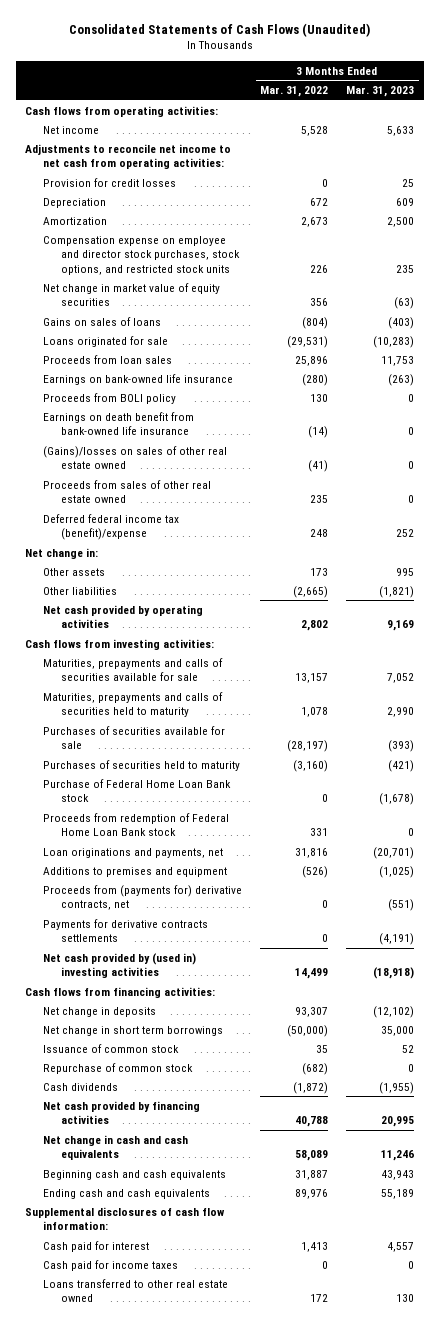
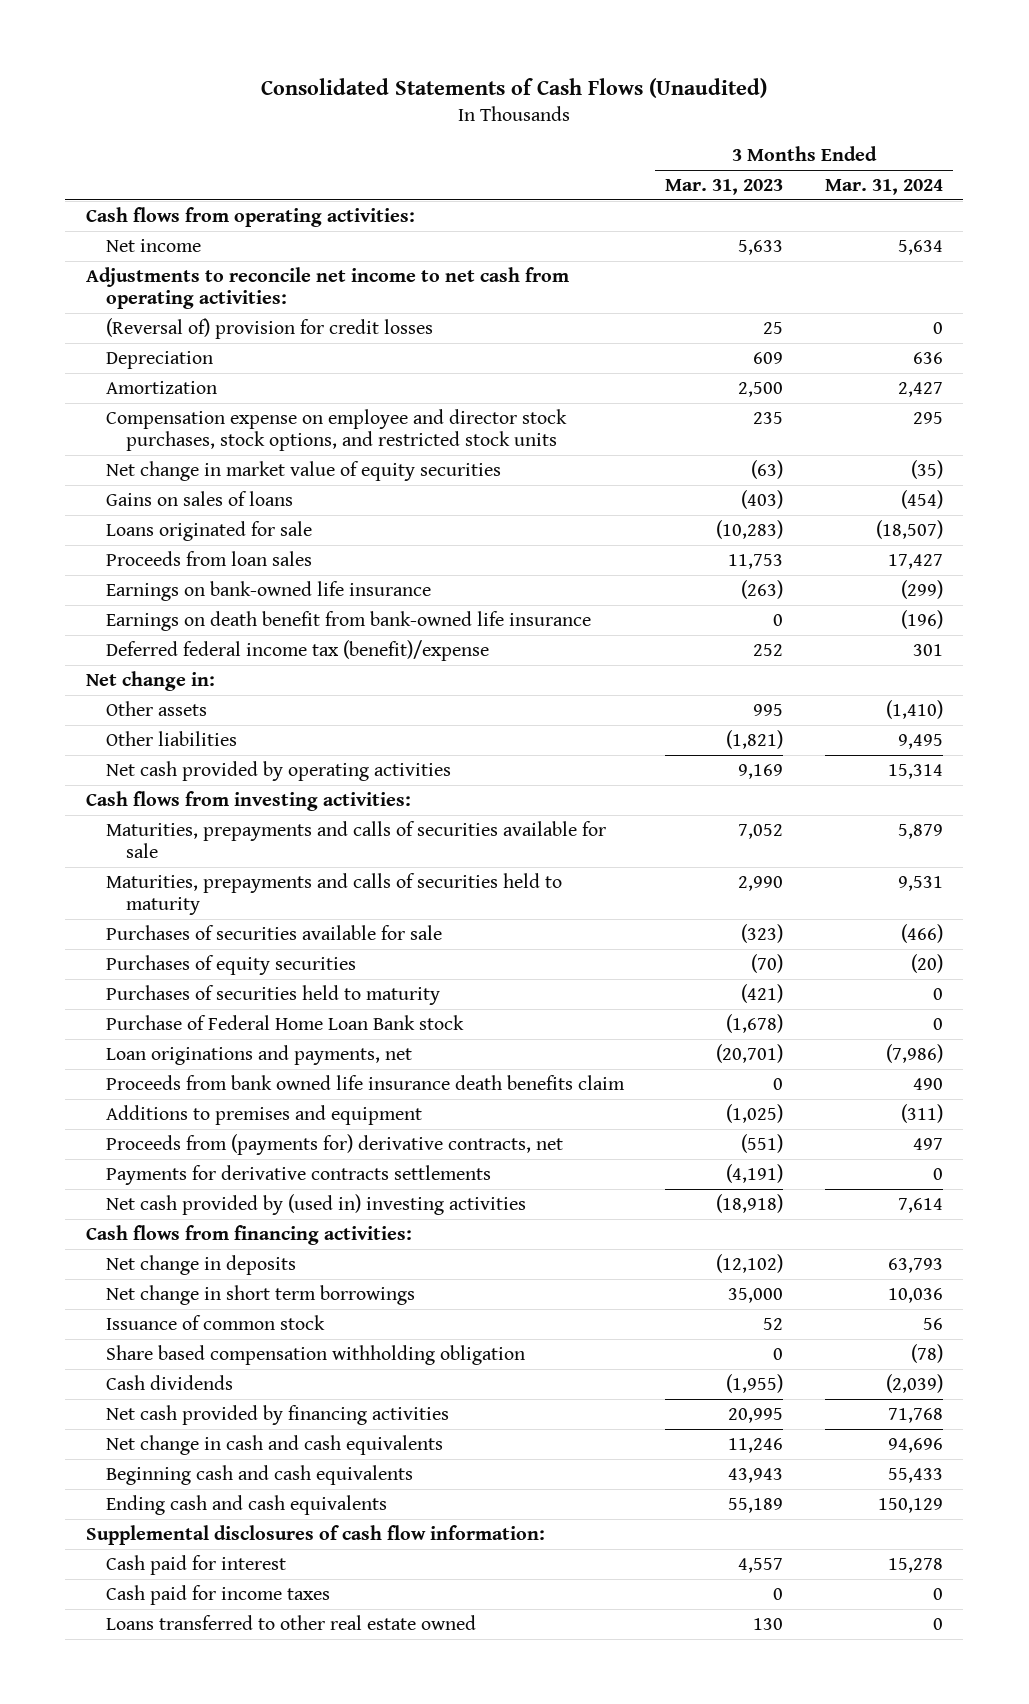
- | 3 Months Ended Mar. 31, 2022 | 3 Months Ended Mar. 31, 2023
+ | 3 Months Ended Mar. 31, 2023 | 3 Months Ended Mar. 31, 2024
- Provision for credit losses | 0 | 25
+ (Reversal of) provision for credit losses | 25 | 0
- Proceeds from BOLI policy | 130 | 0
- (Gains)/losses on sales of other real estate owned | (41) | 0
- Proceeds from sales of other real estate owned | 235 | 0
- Purchases of securities available for sale | (28,197) | (393)
+ Purchases of securities available for sale | (323) | (466)
+ Purchases of equity securities | (70) | (20)
- Proceeds from redemption of Federal Home Loan Bank stock | 331 | 0
+ Proceeds from bank owned life insurance death benefits claim | 0 | 490
- Repurchase of common stock | (682) | 0
+ Share based compensation withholding obligation | 0 | (78)

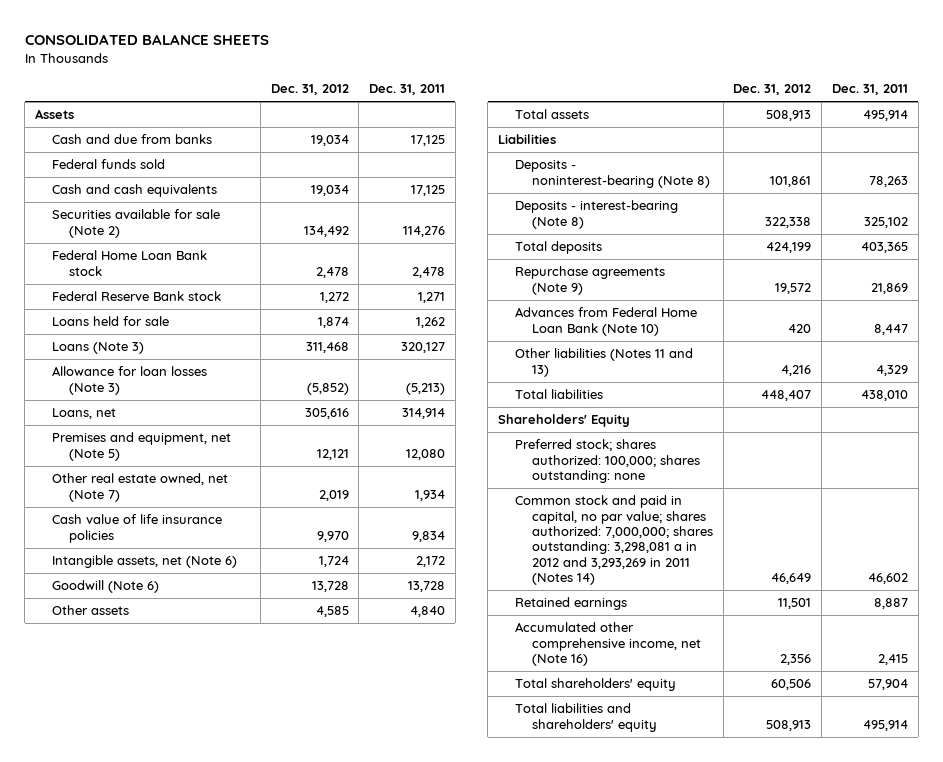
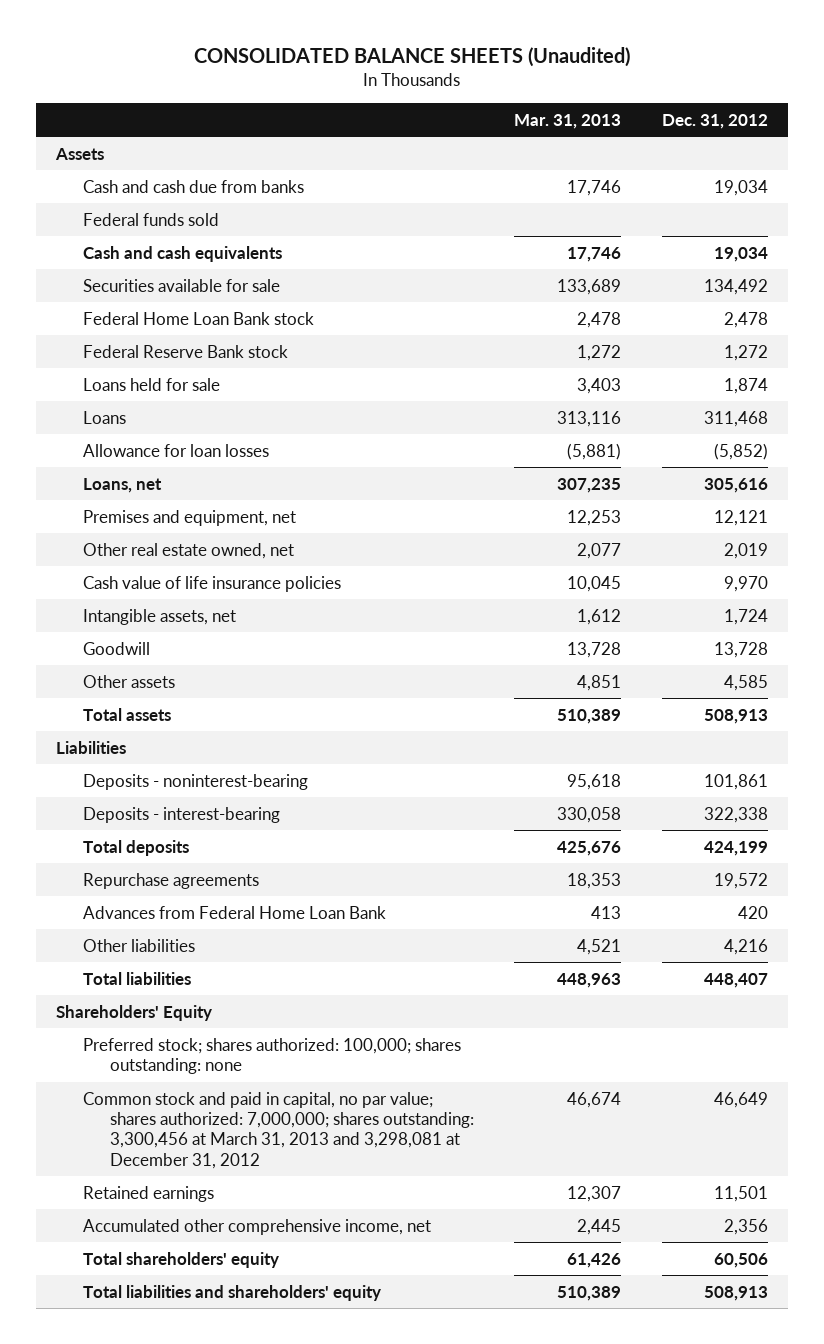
- CONSOLIDATED BALANCE SHEETS
+ CONSOLIDATED BALANCE SHEETS (Unaudited)
- | Dec. 31, 2012 | Dec. 31, 2011
+ | Mar. 31, 2013 | Dec. 31, 2012
- Cash and due from banks | 19,034 | 17,125
+ Cash and cash due from banks | 17,746 | 19,034
- Securities available for sale (Note 2) | 134,492 | 114,276
+ Securities available for sale | 133,689 | 134,492
- Loans (Note 3) | 311,468 | 320,127
- Allowance for loan losses (Note 3) | (5,852) | (5,213)
+ Loans | 313,116 | 311,468
+ Allowance for loan losses | (5,881) | (5,852)
- Premises and equipment, net (Note 5) | 12,121 | 12,080
- Other real estate owned, net (Note 7) | 2,019 | 1,934
+ Premises and equipment, net | 12,253 | 12,121
+ Other real estate owned, net | 2,077 | 2,019
- Intangible assets, net (Note 6) | 1,724 | 2,172
- Goodwill (Note 6) | 13,728 | 13,728
+ Intangible assets, net | 1,612 | 1,724
+ Goodwill | 13,728 | 13,728
- Deposits - noninterest-bearing (Note 8) | 101,861 | 78,263
- Deposits - interest-bearing (Note 8) | 322,338 | 325,102
+ Deposits - noninterest-bearing | 95,618 | 101,861
+ Deposits - interest-bearing | 330,058 | 322,338
- Repurchase agreements (Note 9) | 19,572 | 21,869
- Advances from Federal Home Loan Bank (Note 10) | 420 | 8,447
- Other liabilities (Notes 11 and 13) | 4,216 | 4,329
+ Repurchase agreements | 18,353 | 19,572
+ Advances from Federal Home Loan Bank | 413 | 420
+ Other liabilities | 4,521 | 4,216
- Common stock and paid in capital, no par value; shares authorized: 7,000,000; shares outstanding: 3,298,081 a in 2012 and 3,293,269 in 2011 (Notes 14) | 46,649 | 46,602
+ Common stock and paid in capital, no par value; shares authorized: 7,000,000; shares outstanding: 3,300,456 at March 31, 2013 and 3,298,081 at December 31, 2012 | 46,674 | 46,649
- Accumulated other comprehensive income, net (Note 16) | 2,356 | 2,415
+ Accumulated other comprehensive income, net | 2,445 | 2,356

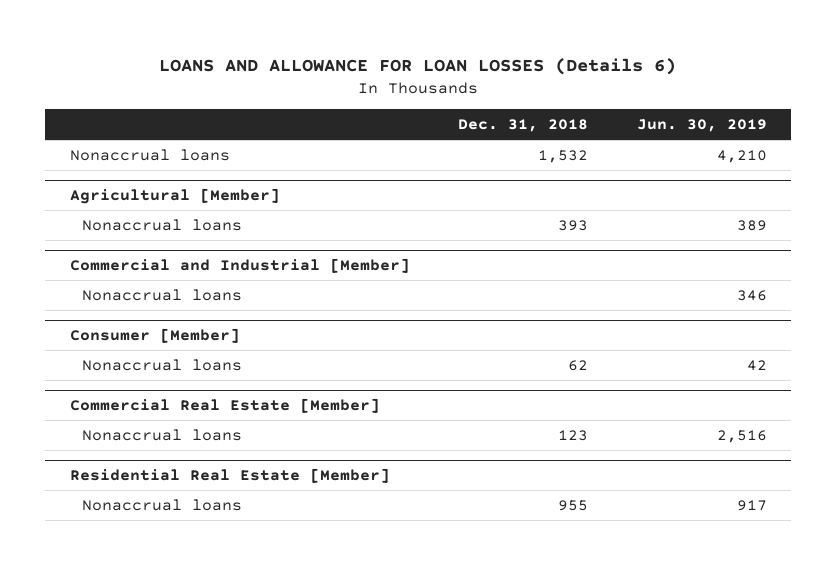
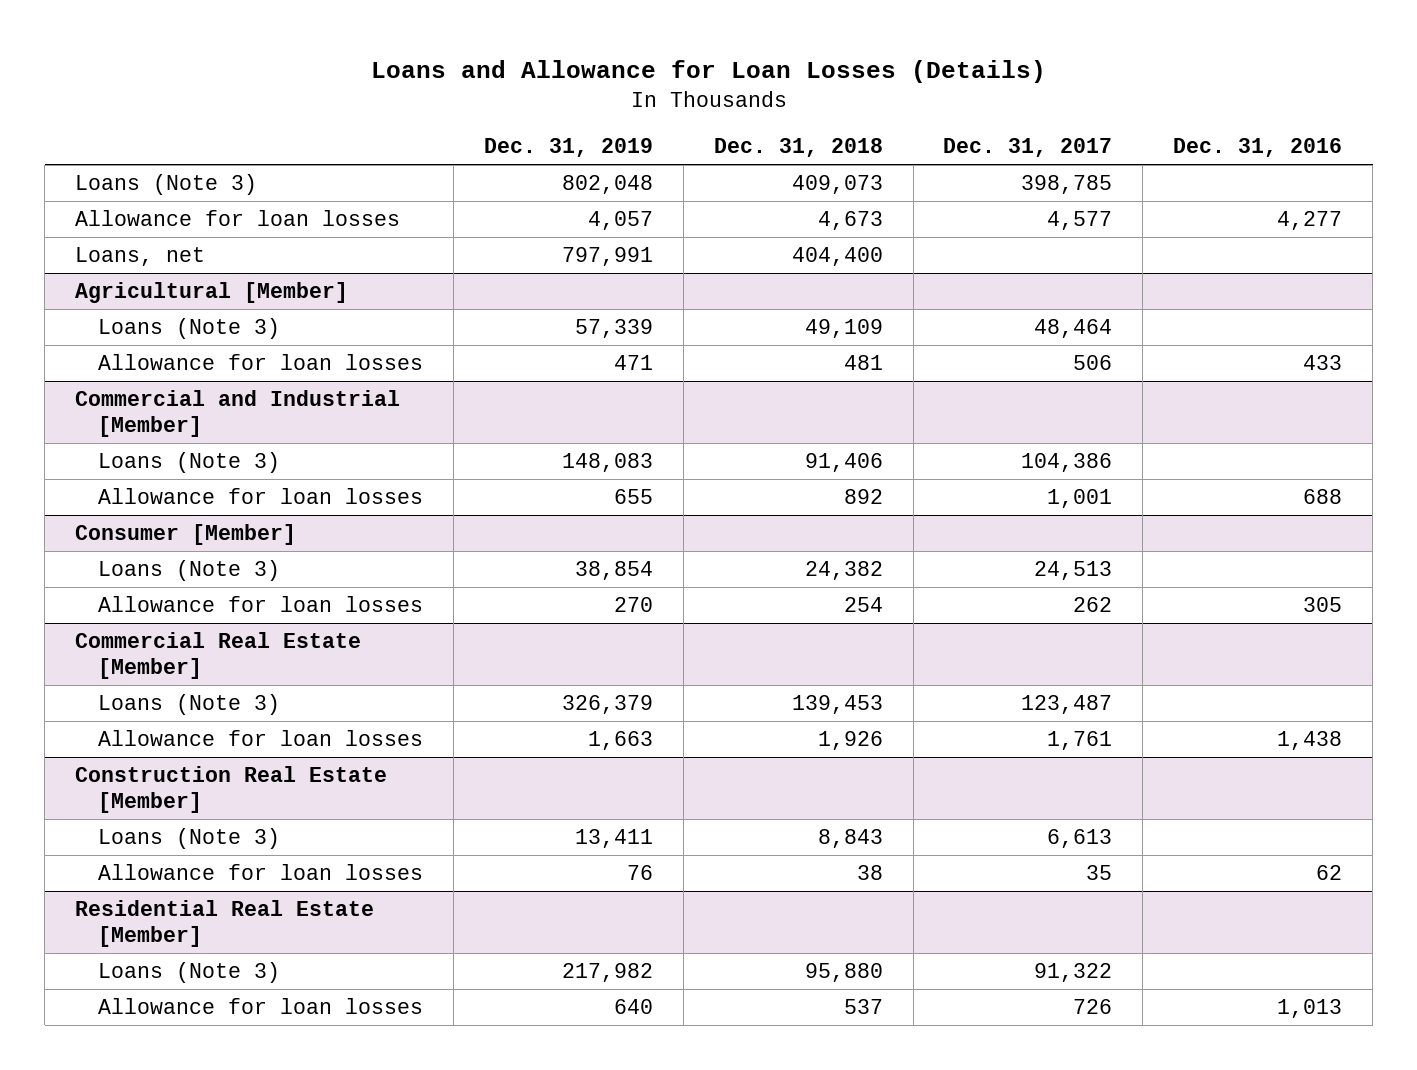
- LOANS AND ALLOWANCE FOR LOAN LOSSES (Details 6)
+ Loans and Allowance for Loan Losses (Details)
- | Dec. 31, 2018 | Jun. 30, 2019
+ | Dec. 31, 2019 | Dec. 31, 2018 | Dec. 31, 2017 | Dec. 31, 2016
- Nonaccrual loans | 1,532 | 4,210
+ Loans (Note 3) | 802,048 | 409,073 | 398,785 |
+ Allowance for loan losses | 4,057 | 4,673 | 4,577 | 4,277
+ Loans, net | 797,991 | 404,400 | |
@ Agricultural [Member]
- Nonaccrual loans | 393 | 389
+ Loans (Note 3) | 57,339 | 49,109 | 48,464 |
+ Allowance for loan losses | 471 | 481 | 506 | 433
@ Commercial and Industrial [Member]
- Nonaccrual loans | | 346
+ Loans (Note 3) | 148,083 | 91,406 | 104,386 |
+ Allowance for loan losses | 655 | 892 | 1,001 | 688
@ Consumer [Member]
- Nonaccrual loans | 62 | 42
+ Loans (Note 3) | 38,854 | 24,382 | 24,513 |
+ Allowance for loan losses | 270 | 254 | 262 | 305
@ Commercial Real Estate [Member]
- Nonaccrual loans | 123 | 2,516
+ Loans (Note 3) | 326,379 | 139,453 | 123,487 |
+ Allowance for loan losses | 1,663 | 1,926 | 1,761 | 1,438
+ Construction Real Estate [Member]
+ Loans (Note 3) | 13,411 | 8,843 | 6,613 |
+ Allowance for loan losses | 76 | 38 | 35 | 62
@ Residential Real Estate [Member]
- Nonaccrual loans | 955 | 917
+ Loans (Note 3) | 217,982 | 95,880 | 91,322 |
+ Allowance for loan losses | 640 | 537 | 726 | 1,013

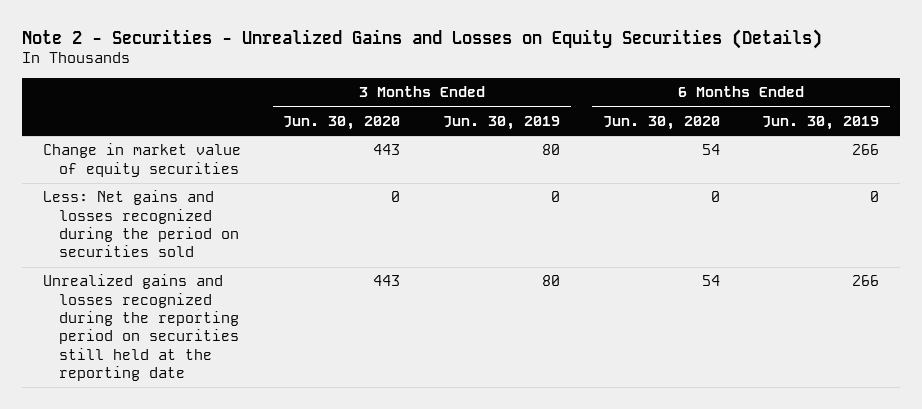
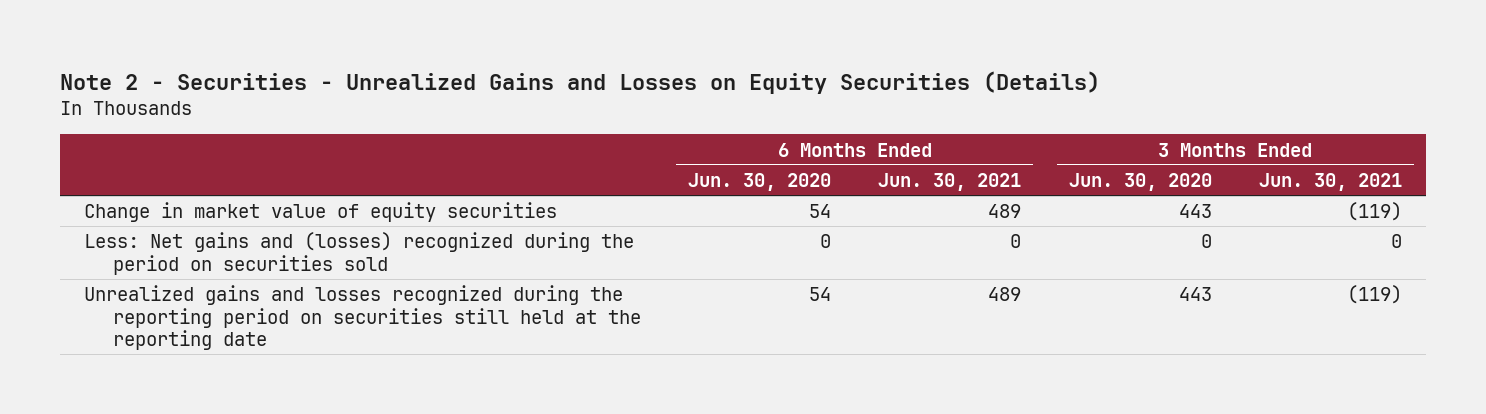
- | 3 Months Ended Jun. 30, 2020 | 3 Months Ended Jun. 30, 2019 | 6 Months Ended Jun. 30, 2020 | 6 Months Ended Jun. 30, 2019
+ | 6 Months Ended Jun. 30, 2020 | 6 Months Ended Jun. 30, 2021 | 3 Months Ended Jun. 30, 2020 | 3 Months Ended Jun. 30, 2021
- Less: Net gains and losses recognized during the period on securities sold | 0 | 0 | 0 | 0
+ Less: Net gains and (losses) recognized during the period on securities sold | 0 | 0 | 0 | 0

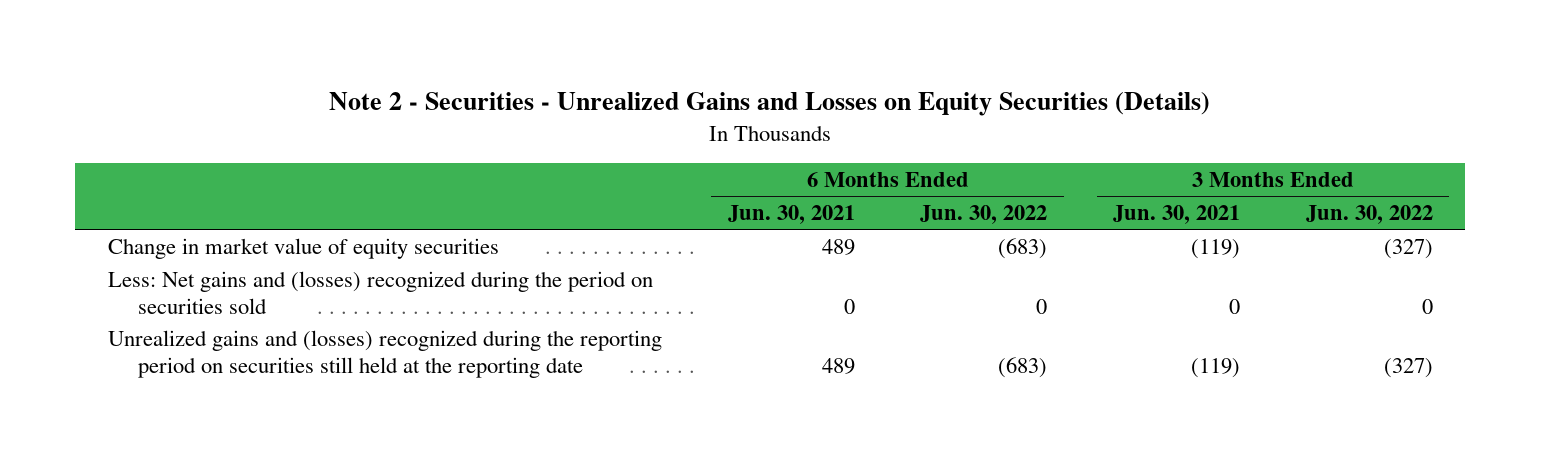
- | 6 Months Ended Jun. 30, 2020 | 6 Months Ended Jun. 30, 2021 | 3 Months Ended Jun. 30, 2020 | 3 Months Ended Jun. 30, 2021
+ | 6 Months Ended Jun. 30, 2021 | 6 Months Ended Jun. 30, 2022 | 3 Months Ended Jun. 30, 2021 | 3 Months Ended Jun. 30, 2022
- Unrealized gains and losses recognized during the reporting period on securities still held at the reporting date | 54 | 489 | 443 | (119)
+ Unrealized gains and (losses) recognized during the reporting period on securities still held at the reporting date | 489 | (683) | (119) | (327)

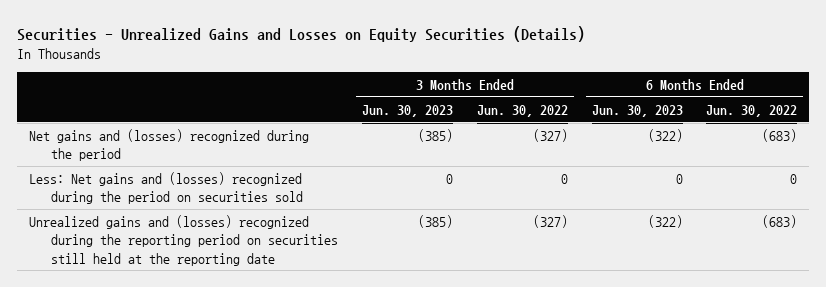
- Note 2 - Securities - Unrealized Gains and Losses on Equity Securities (Details)
+ Securities - Unrealized Gains and Losses on Equity Securities (Details)
- | 6 Months Ended Jun. 30, 2021 | 6 Months Ended Jun. 30, 2022 | 3 Months Ended Jun. 30, 2021 | 3 Months Ended Jun. 30, 2022
+ | 3 Months Ended Jun. 30, 2023 | 3 Months Ended Jun. 30, 2022 | 6 Months Ended Jun. 30, 2023 | 6 Months Ended Jun. 30, 2022
- Change in market value of equity securities | 489 | (683) | (119) | (327)
+ Net gains and (losses) recognized during the period | (385) | (327) | (322) | (683)

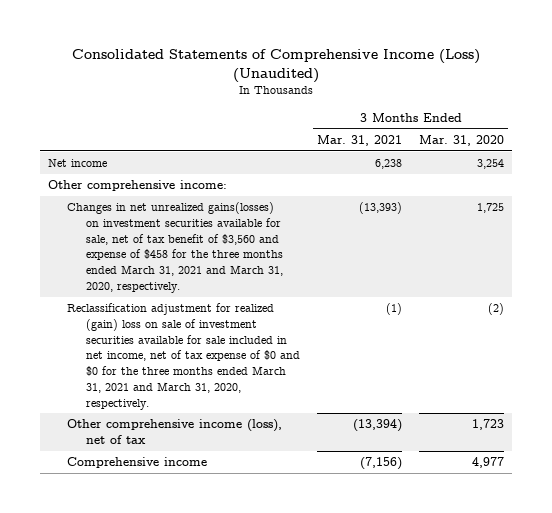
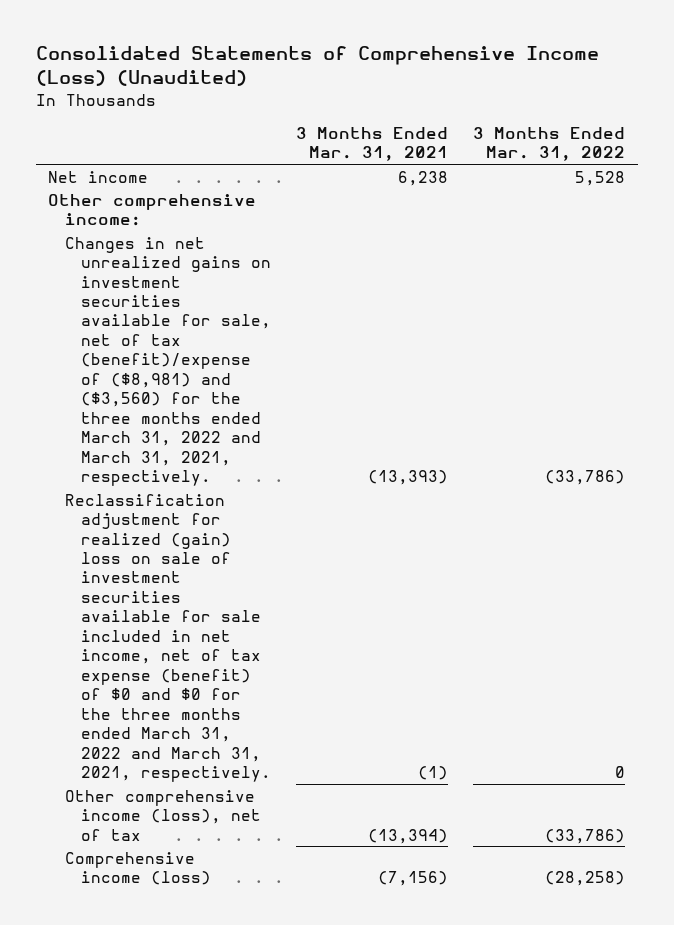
- | 3 Months Ended Mar. 31, 2021 | 3 Months Ended Mar. 31, 2020
+ | 3 Months Ended Mar. 31, 2021 | 3 Months Ended Mar. 31, 2022
- Changes in net unrealized gains(losses) on investment securities available for sale, net of tax benefit of $3,560 and expense of $458 for the three months ended March 31, 2021 and March 31, 2020, respectively. | (13,393) | 1,725
- Reclassification adjustment for realized (gain) loss on sale of investment securities available for sale included in net income, net of tax expense of $0 and $0 for the three months ended March 31, 2021 and March 31, 2020, respectively. | (1) | (2)
+ Changes in net unrealized gains on investment securities available for sale, net of tax (benefit)/expense of ($8,981) and ($3,560) for the three months ended March 31, 2022 and March 31, 2021, respectively. | (13,393) | (33,786)
+ Reclassification adjustment for realized (gain) loss on sale of investment securities available for sale included in net income, net of tax expense (benefit) of $0 and $0 for the three months ended March 31, 2022 and March 31, 2021, respectively. | (1) | 0
- Comprehensive income | (7,156) | 4,977
+ Comprehensive income (loss) | (7,156) | (28,258)

